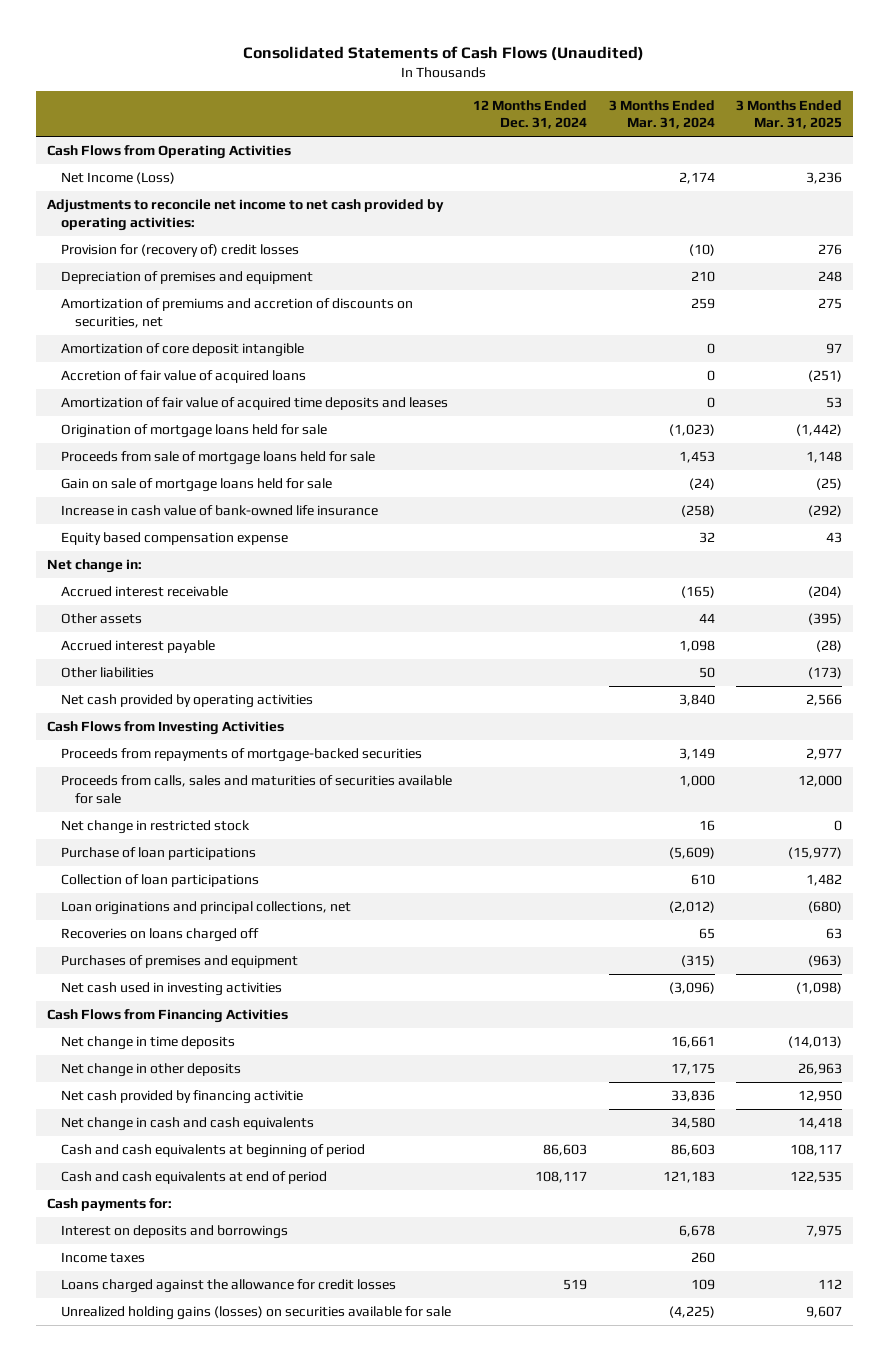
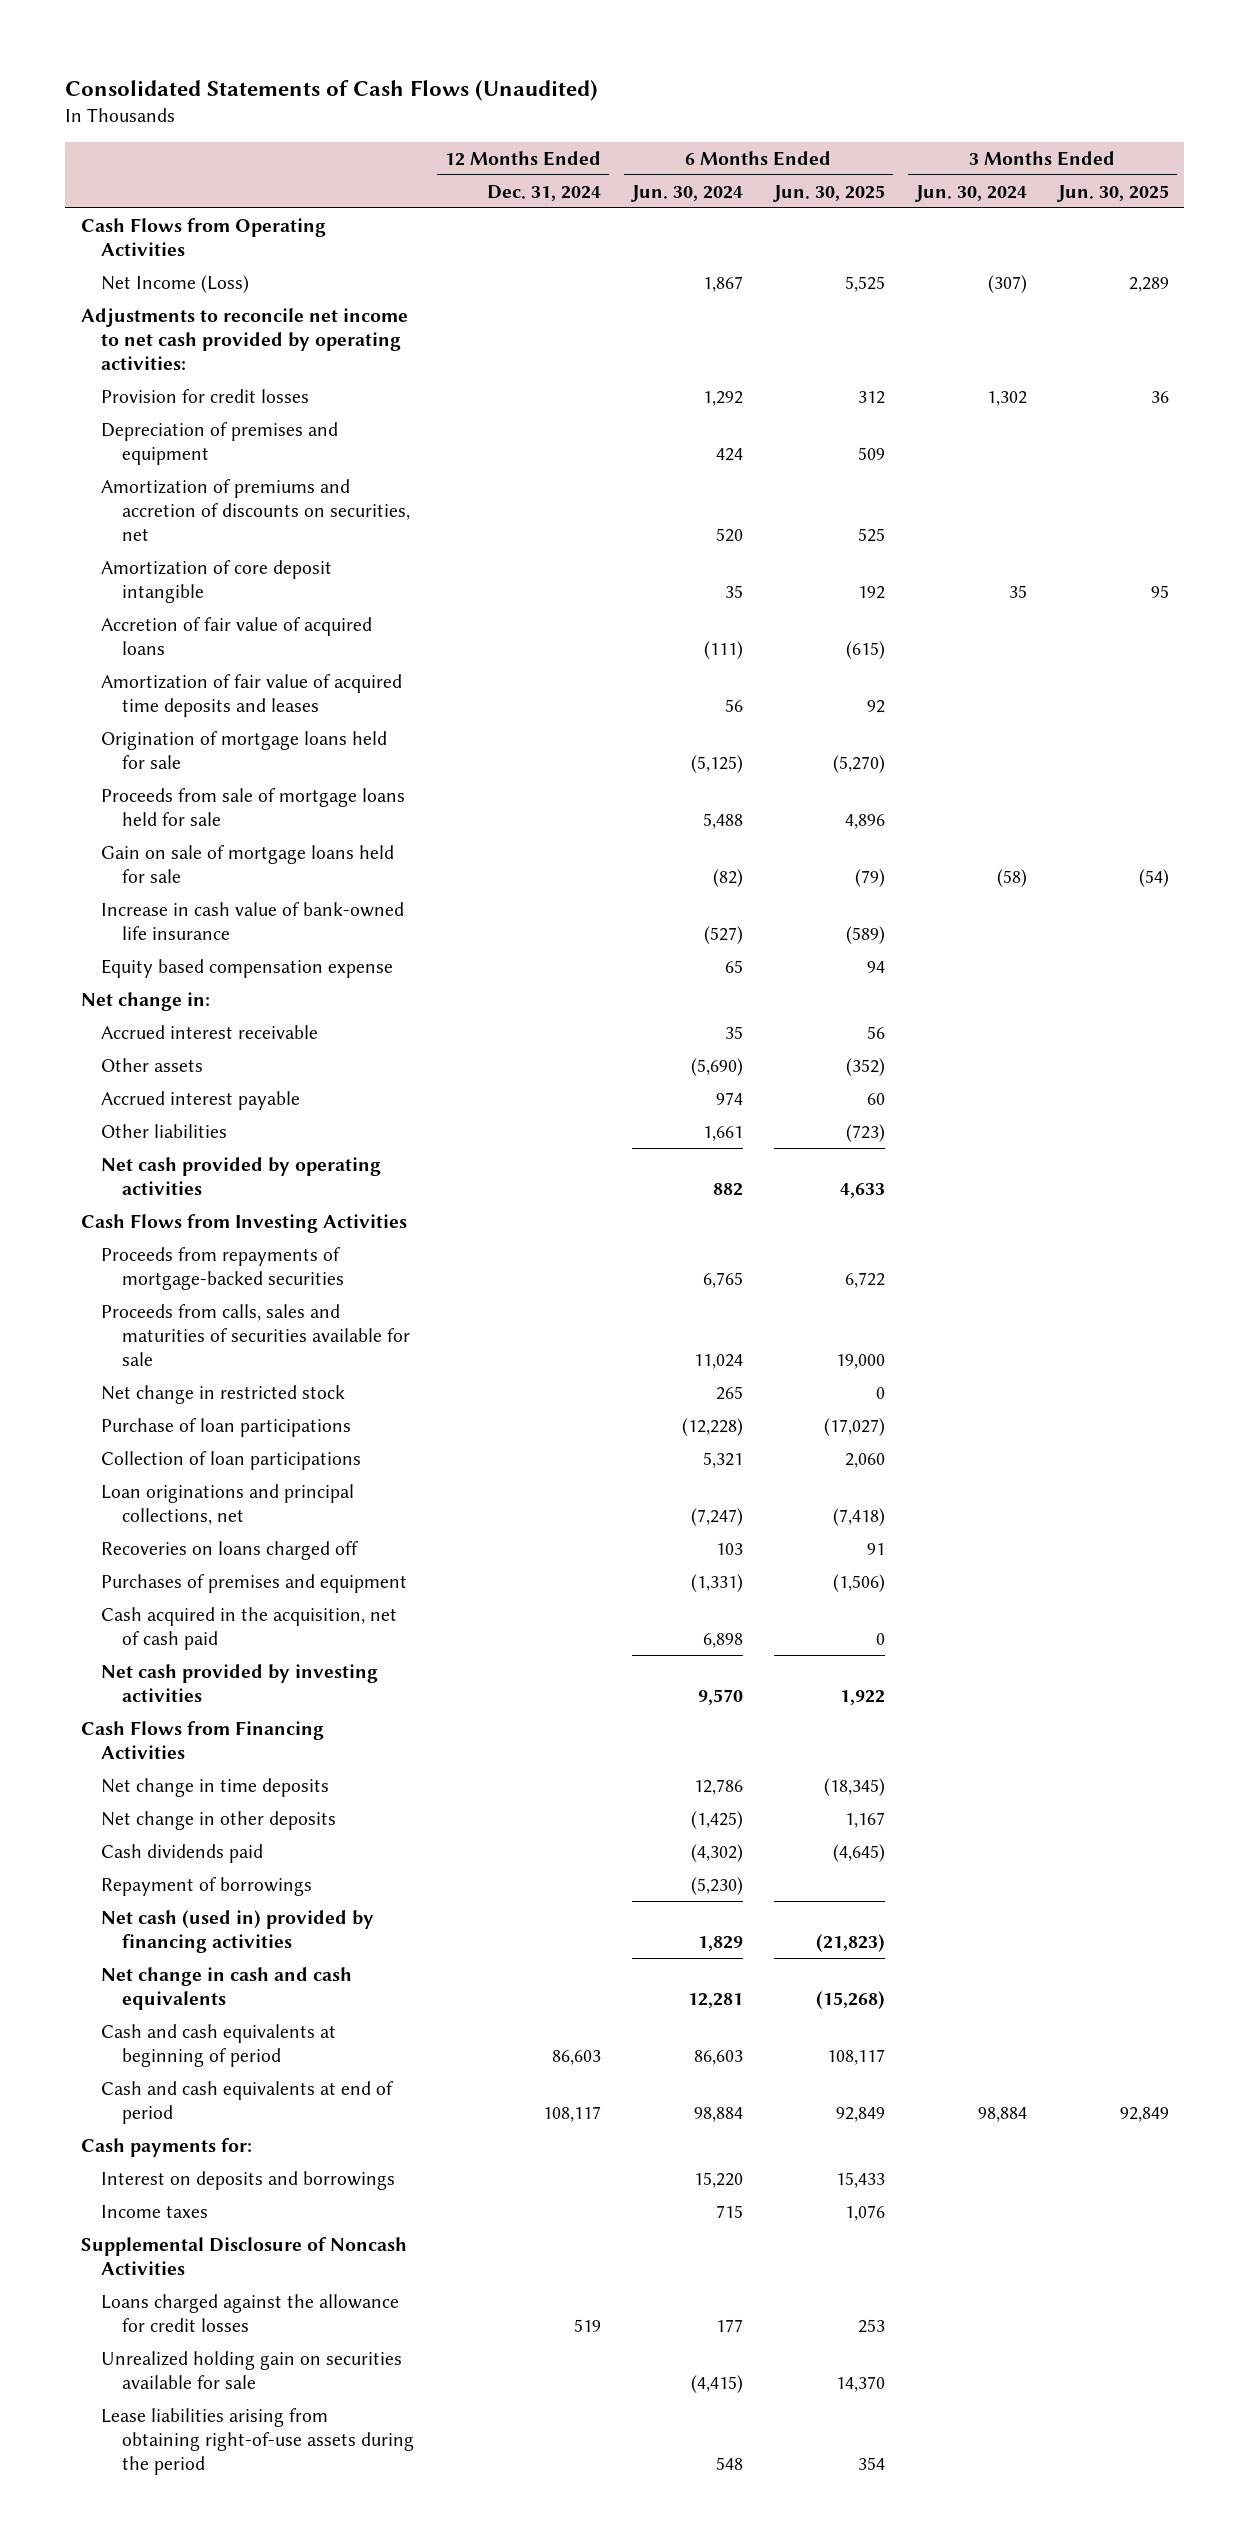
- | 12 Months Ended Dec. 31, 2024 | 3 Months Ended Mar. 31, 2024 | 3 Months Ended Mar. 31, 2025
+ | 12 Months Ended Dec. 31, 2024 | 6 Months Ended Jun. 30, 2024 | 6 Months Ended Jun. 30, 2025 | 3 Months Ended Jun. 30, 2024 | 3 Months Ended Jun. 30, 2025
- Provision for (recovery of) credit losses | | (10) | 276
+ Provision for credit losses | | 1,292 | 312 | 1,302 | 36
- Net cash used in investing activities | | (3,096) | (1,098)
+ Cash acquired in the acquisition, net of cash paid | | 6,898 | 0 | |
+ Net cash provided by investing activities | | 9,570 | 1,922 | |
- Net cash provided by financing activitie | | 33,836 | 12,950
+ Cash dividends paid | | (4,302) | (4,645) | |
+ Repayment of borrowings | | (5,230) | | |
+ Net cash (used in) provided by financing activities | | 1,829 | (21,823) | |
+ Supplemental Disclosure of Noncash Activities
- Unrealized holding gains (losses) on securities available for sale | | (4,225) | 9,607
+ Unrealized holding gain on securities available for sale | | (4,415) | 14,370 | |
+ Lease liabilities arising from obtaining right-of-use assets during the period | | 548 | 354 | |

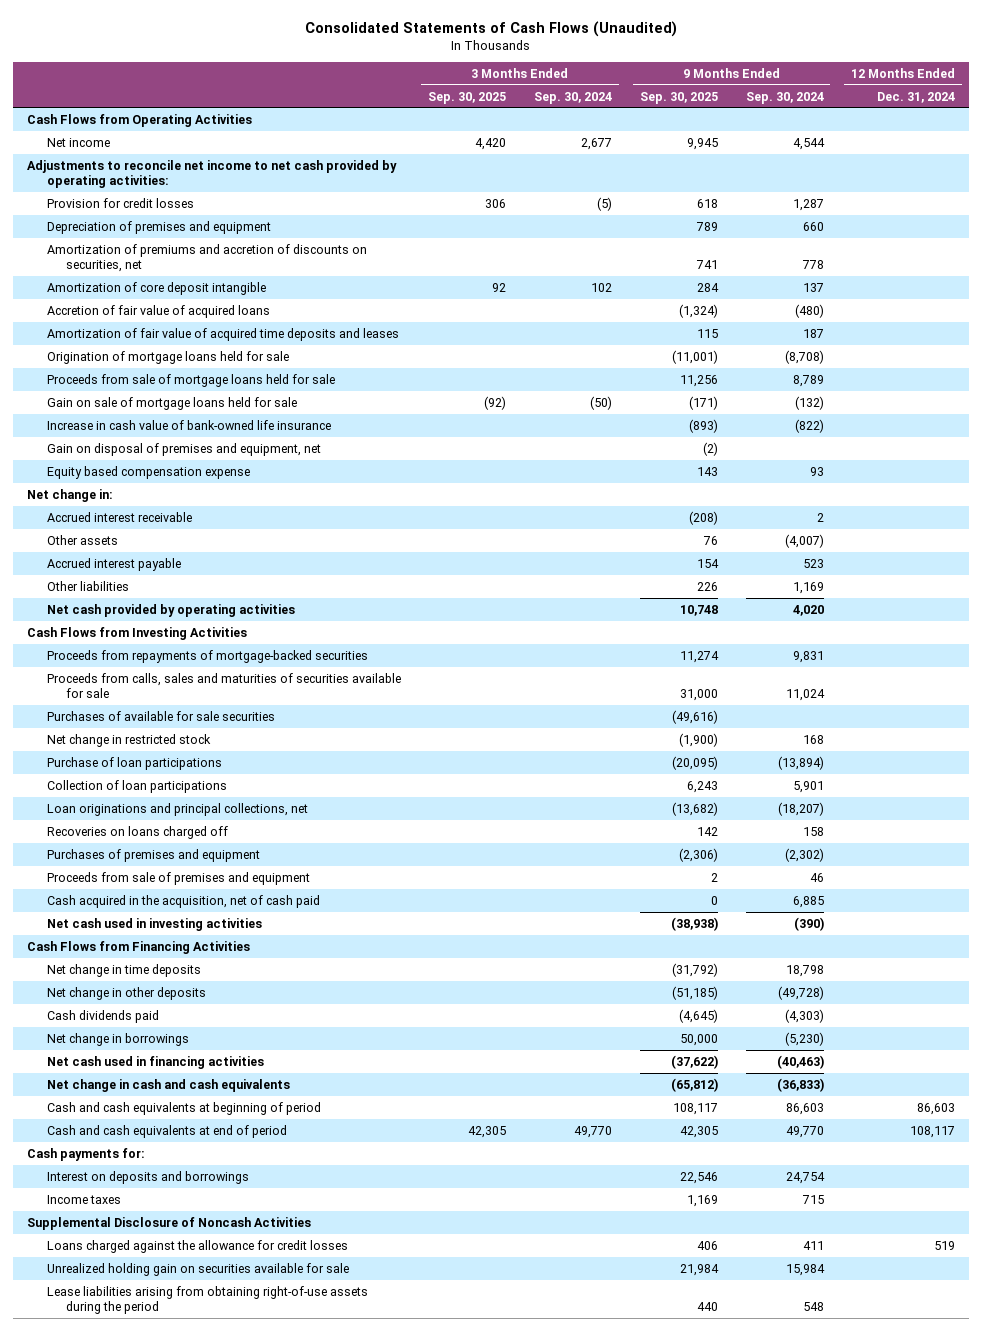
- | 12 Months Ended Dec. 31, 2024 | 6 Months Ended Jun. 30, 2024 | 6 Months Ended Jun. 30, 2025 | 3 Months Ended Jun. 30, 2024 | 3 Months Ended Jun. 30, 2025
+ | 3 Months Ended Sep. 30, 2025 | 3 Months Ended Sep. 30, 2024 | 9 Months Ended Sep. 30, 2025 | 9 Months Ended Sep. 30, 2024 | 12 Months Ended Dec. 31, 2024
- Net Income (Loss) | | 1,867 | 5,525 | (307) | 2,289
+ Net income | 4,420 | 2,677 | 9,945 | 4,544 |
+ Gain on disposal of premises and equipment, net | | | (2) | |
+ Purchases of available for sale securities | | | (49,616) | |
+ Proceeds from sale of premises and equipment | | | 2 | 46 |
- Net cash provided by investing activities | | 9,570 | 1,922 | |
+ Net cash used in investing activities | | | (38,938) | (390) |
- Repayment of borrowings | | (5,230) | | |
- Net cash (used in) provided by financing activities | | 1,829 | (21,823) | |
+ Net change in borrowings | | | 50,000 | (5,230) |
+ Net cash used in financing activities | | | (37,622) | (40,463) |

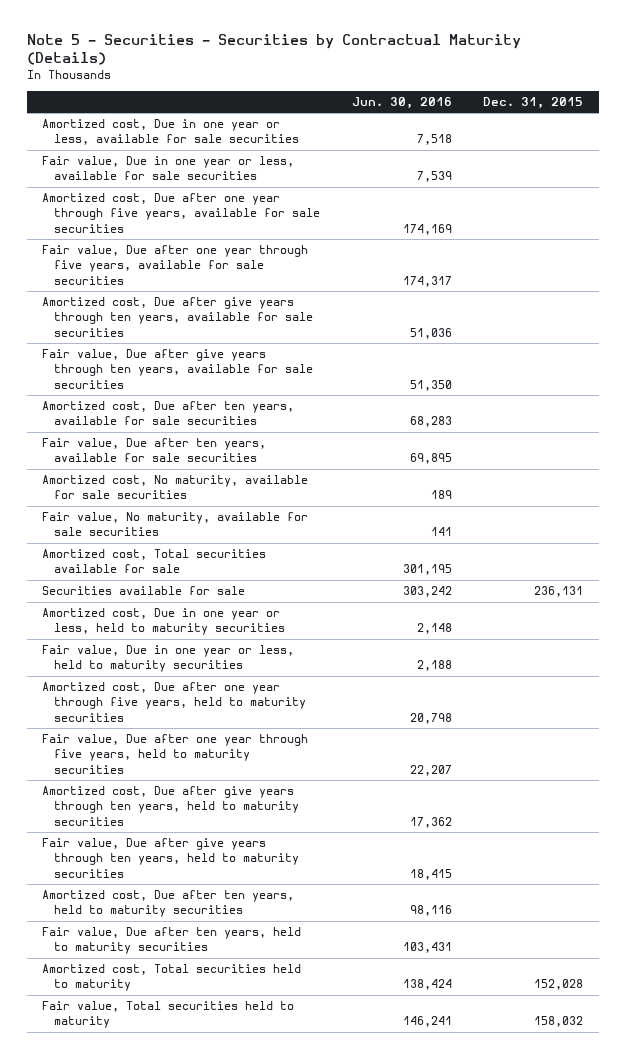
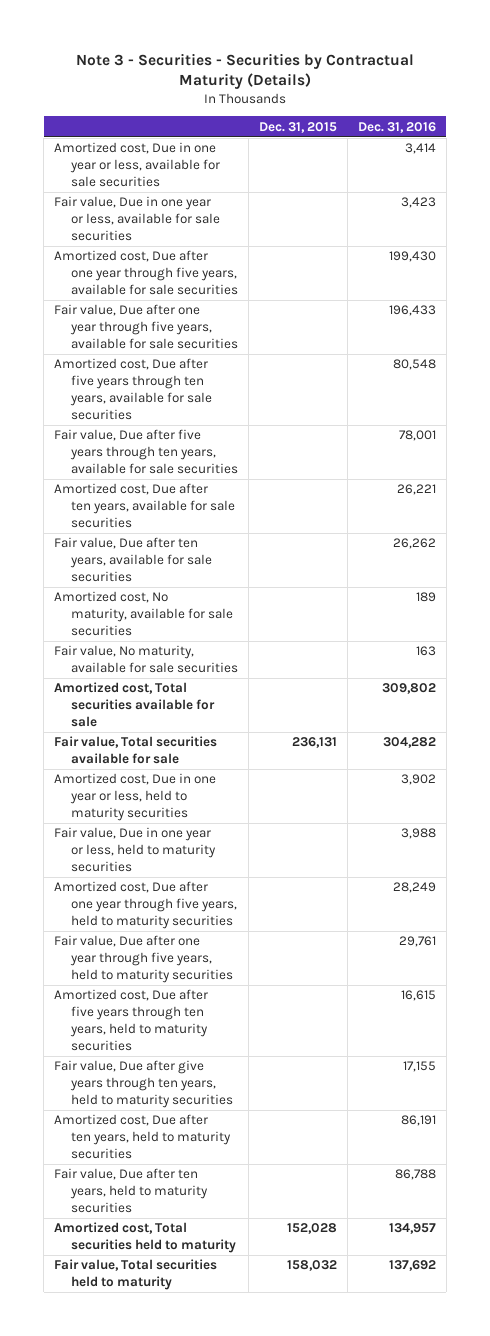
- Note 5 - Securities - Securities by Contractual Maturity (Details)
+ Note 3 - Securities - Securities by Contractual Maturity (Details)
- | Jun. 30, 2016 | Dec. 31, 2015
+ | Dec. 31, 2015 | Dec. 31, 2016
- Amortized cost, Due after give years through ten years, available for sale securities | 51,036 |
- Fair value, Due after give years through ten years, available for sale securities | 51,350 |
+ Amortized cost, Due after five years through ten years, available for sale securities | | 80,548
+ Fair value, Due after five years through ten years, available for sale securities | | 78,001
- Securities available for sale | 303,242 | 236,131
+ Fair value, Total securities available for sale | 236,131 | 304,282
- Amortized cost, Due after give years through ten years, held to maturity securities | 17,362 |
+ Amortized cost, Due after five years through ten years, held to maturity securities | | 16,615

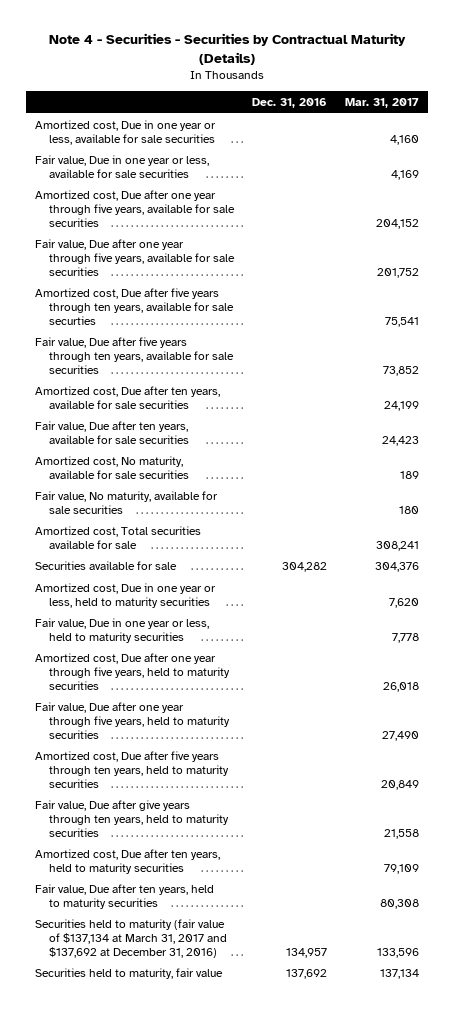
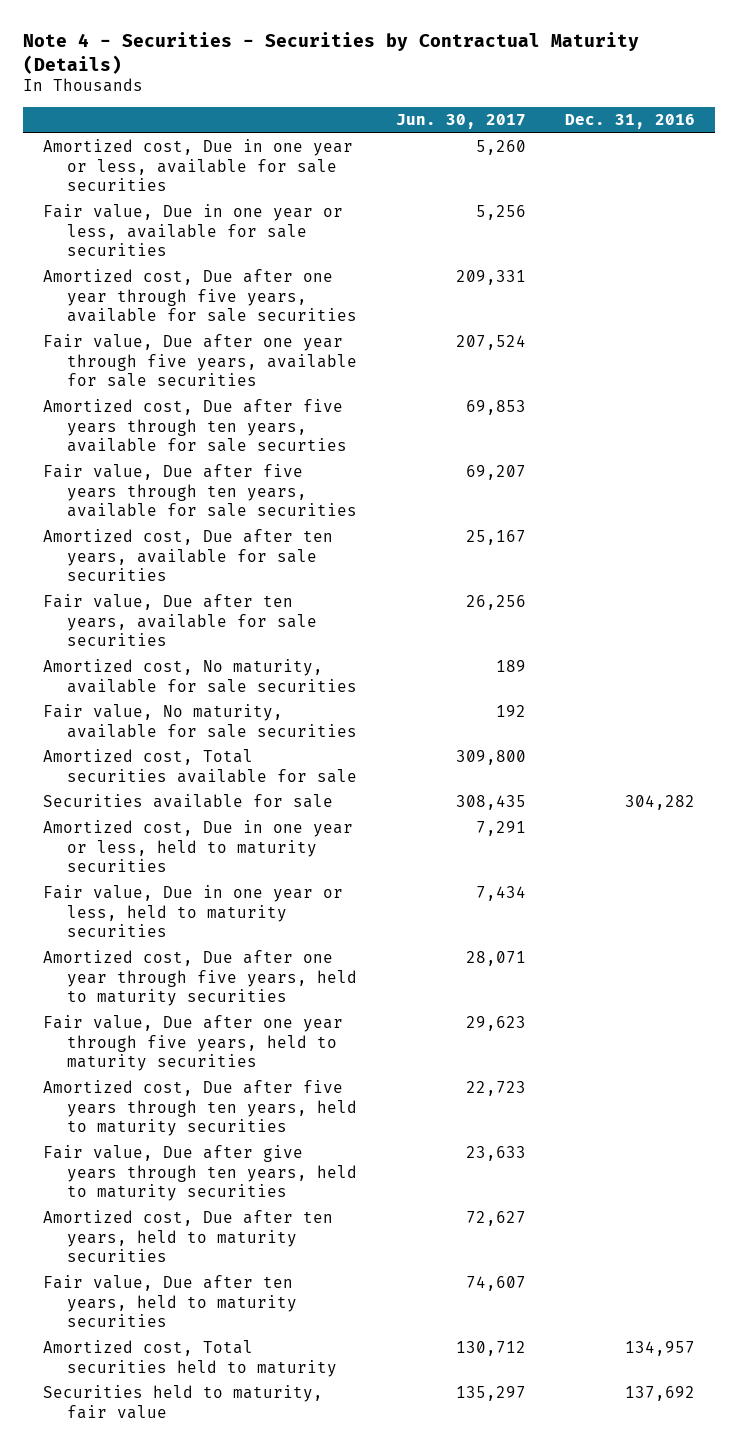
- | Dec. 31, 2016 | Mar. 31, 2017
+ | Jun. 30, 2017 | Dec. 31, 2016
- Securities held to maturity (fair value of $137,134 at March 31, 2017 and $137,692 at December 31, 2016) | 134,957 | 133,596
+ Amortized cost, Total securities held to maturity | 130,712 | 134,957

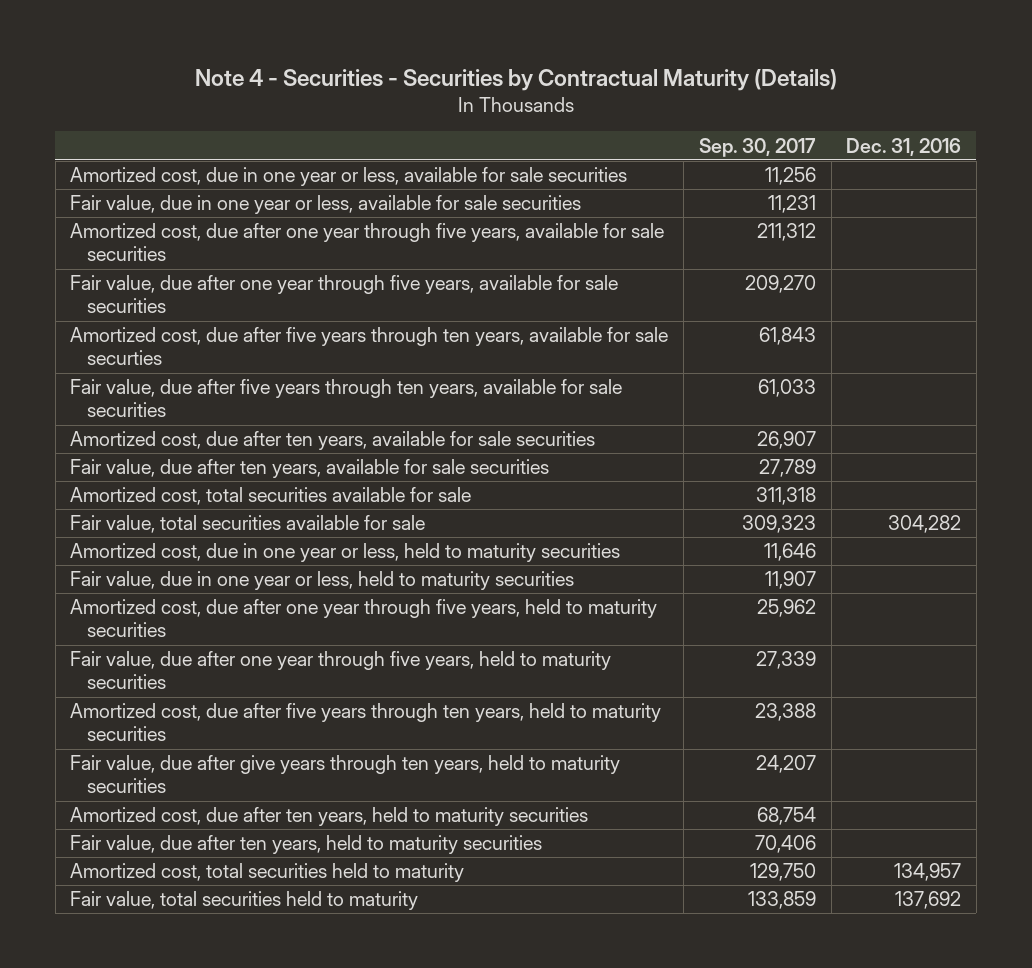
- | Jun. 30, 2017 | Dec. 31, 2016
+ | Sep. 30, 2017 | Dec. 31, 2016
- Amortized cost, Due in one year or less, available for sale securities | 5,260 |
- Fair value, Due in one year or less, available for sale securities | 5,256 |
- Amortized cost, Due after one year through five years, available for sale securities | 209,331 |
- Fair value, Due after one year through five years, available for sale securities | 207,524 |
- Amortized cost, Due after five years through ten years, available for sale securties | 69,853 |
- Fair value, Due after five years through ten years, available for sale securities | 69,207 |
- Amortized cost, Due after ten years, available for sale securities | 25,167 |
- Fair value, Due after ten years, available for sale securities | 26,256 |
- Amortized cost, No maturity, available for sale securities | 189 |
- Fair value, No maturity, available for sale securities | 192 |
- Amortized cost, Total securities available for sale | 309,800 |
- Securities available for sale | 308,435 | 304,282
- Amortized cost, Due in one year or less, held to maturity securities | 7,291 |
- Fair value, Due in one year or less, held to maturity securities | 7,434 |
- Amortized cost, Due after one year through five years, held to maturity securities | 28,071 |
- Fair value, Due after one year through five years, held to maturity securities | 29,623 |
- Amortized cost, Due after five years through ten years, held to maturity securities | 22,723 |
- Fair value, Due after give years through ten years, held to maturity securities | 23,633 |
- Amortized cost, Due after ten years, held to maturity securities | 72,627 |
- Fair value, Due after ten years, held to maturity securities | 74,607 |
- Amortized cost, Total securities held to maturity | 130,712 | 134,957
- Securities held to maturity, fair value | 135,297 | 137,692
+ Amortized cost, due in one year or less, available for sale securities | 11,256 |
+ Fair value, due in one year or less, available for sale securities | 11,231 |
+ Amortized cost, due after one year through five years, available for sale securities | 211,312 |
+ Fair value, due after one year through five years, available for sale securities | 209,270 |
+ Amortized cost, due after five years through ten years, available for sale securties | 61,843 |
+ Fair value, due after five years through ten years, available for sale securities | 61,033 |
+ Amortized cost, due after ten years, available for sale securities | 26,907 |
+ Fair value, due after ten years, available for sale securities | 27,789 |
+ Amortized cost, total securities available for sale | 311,318 |
+ Fair value, total securities available for sale | 309,323 | 304,282
+ Amortized cost, due in one year or less, held to maturity securities | 11,646 |
+ Fair value, due in one year or less, held to maturity securities | 11,907 |
+ Amortized cost, due after one year through five years, held to maturity securities | 25,962 |
+ Fair value, due after one year through five years, held to maturity securities | 27,339 |
+ Amortized cost, due after five years through ten years, held to maturity securities | 23,388 |
+ Fair value, due after give years through ten years, held to maturity securities | 24,207 |
+ Amortized cost, due after ten years, held to maturity securities | 68,754 |
+ Fair value, due after ten years, held to maturity securities | 70,406 |
+ Amortized cost, total securities held to maturity | 129,750 | 134,957
+ Fair value, total securities held to maturity | 133,859 | 137,692

